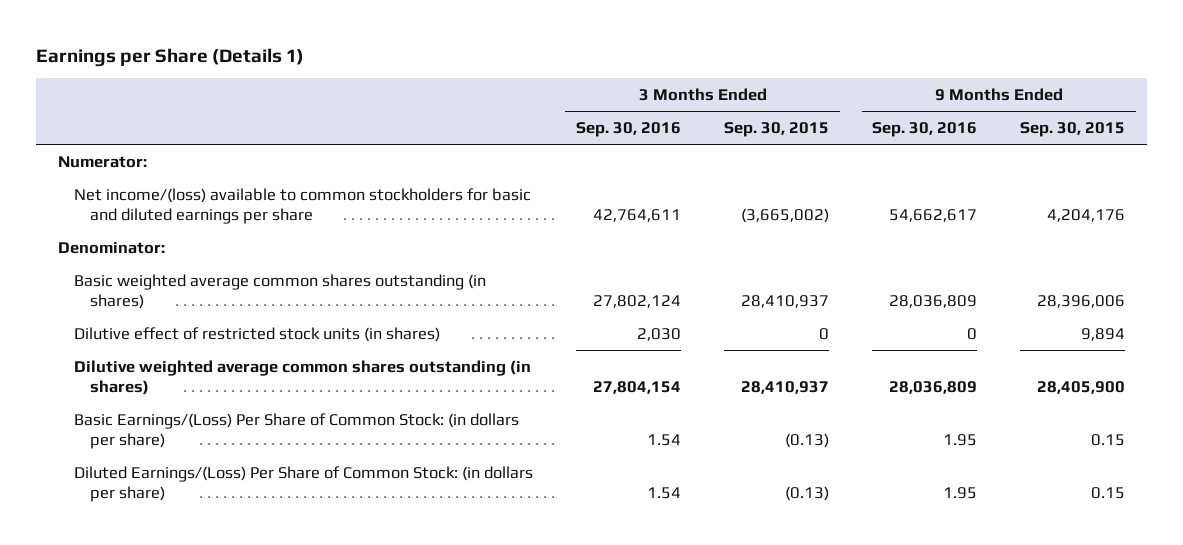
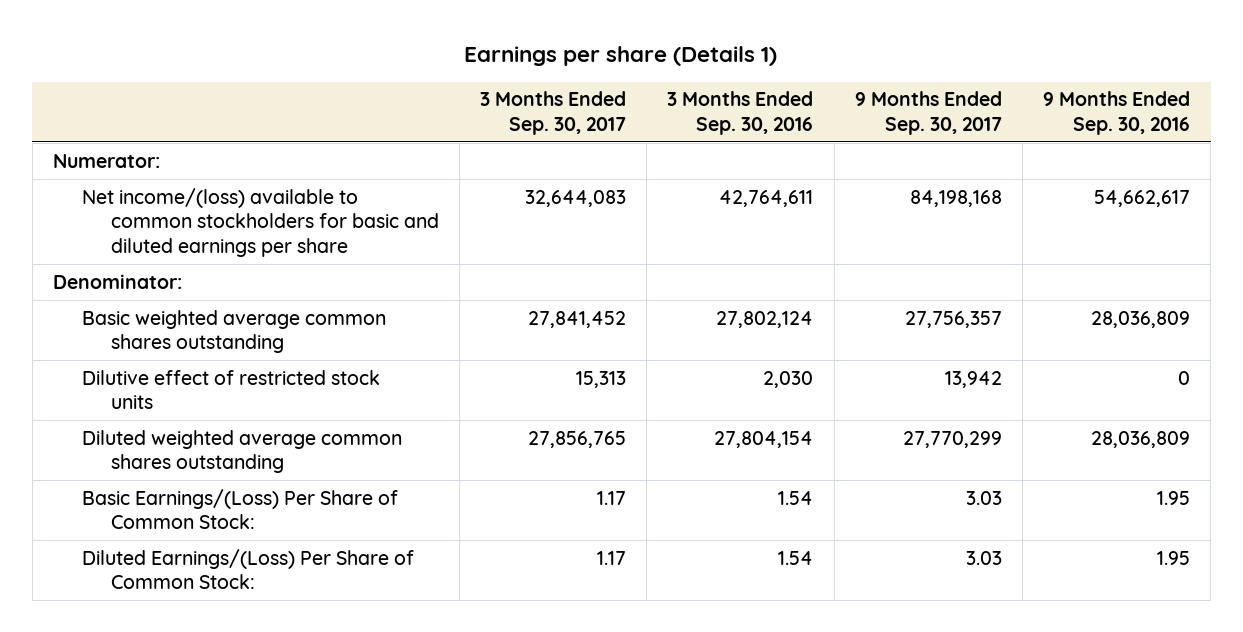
- Earnings per Share (Details 1)
+ Earnings per share (Details 1)
- | 3 Months Ended Sep. 30, 2016 | 3 Months Ended Sep. 30, 2015 | 9 Months Ended Sep. 30, 2016 | 9 Months Ended Sep. 30, 2015
+ | 3 Months Ended Sep. 30, 2017 | 3 Months Ended Sep. 30, 2016 | 9 Months Ended Sep. 30, 2017 | 9 Months Ended Sep. 30, 2016
- Basic weighted average common shares outstanding (in shares) | 27,802,124 | 28,410,937 | 28,036,809 | 28,396,006
- Dilutive effect of restricted stock units (in shares) | 2,030 | 0 | 0 | 9,894
- Dilutive weighted average common shares outstanding (in shares) | 27,804,154 | 28,410,937 | 28,036,809 | 28,405,900
- Basic Earnings/(Loss) Per Share of Common Stock: (in dollars per share) | 1.54 | (0.13) | 1.95 | 0.15
- Diluted Earnings/(Loss) Per Share of Common Stock: (in dollars per share) | 1.54 | (0.13) | 1.95 | 0.15
+ Basic weighted average common shares outstanding | 27,841,452 | 27,802,124 | 27,756,357 | 28,036,809
+ Dilutive effect of restricted stock units | 15,313 | 2,030 | 13,942 | 0
+ Diluted weighted average common shares outstanding | 27,856,765 | 27,804,154 | 27,770,299 | 28,036,809
+ Basic Earnings/(Loss) Per Share of Common Stock: | 1.17 | 1.54 | 3.03 | 1.95
+ Diluted Earnings/(Loss) Per Share of Common Stock: | 1.17 | 1.54 | 3.03 | 1.95

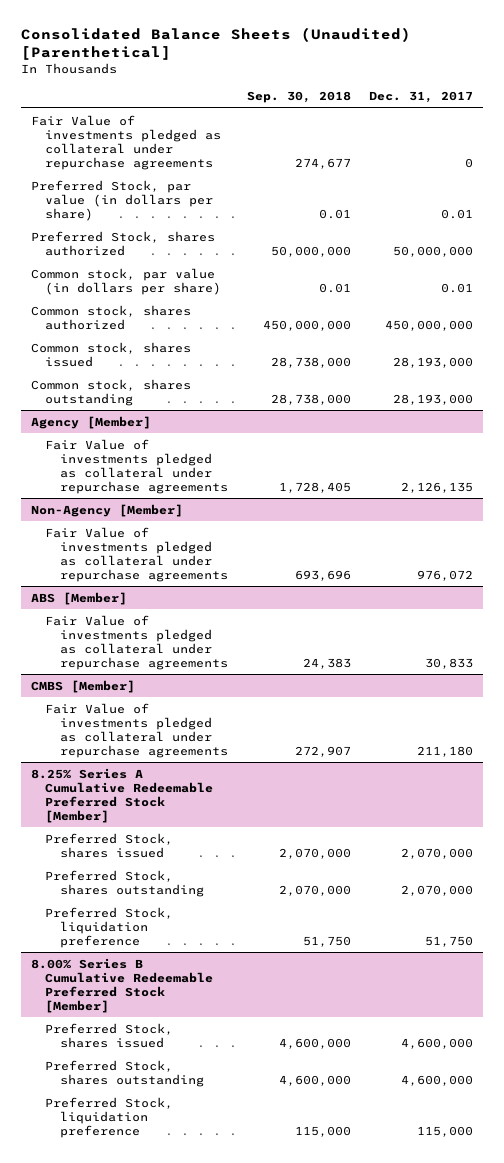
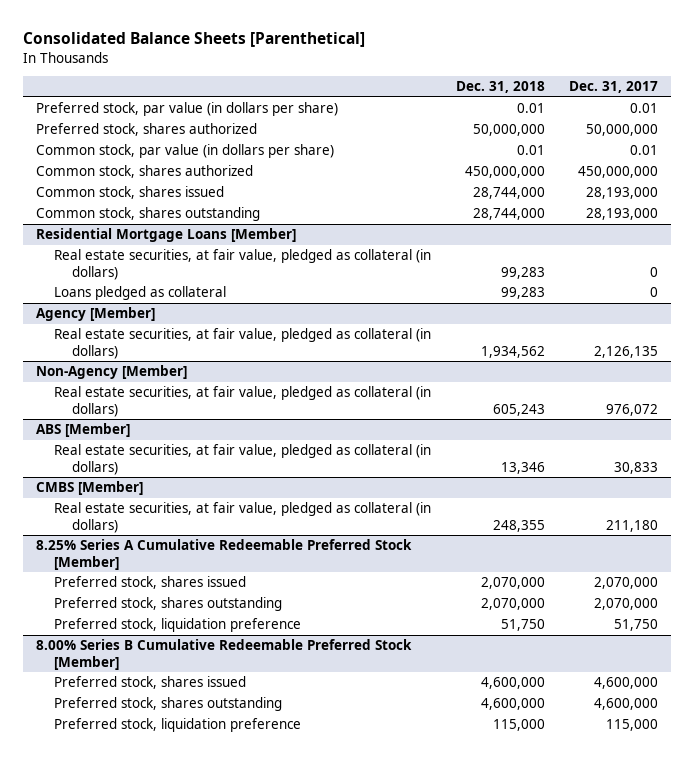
- Consolidated Balance Sheets (Unaudited) [Parenthetical]
+ Consolidated Balance Sheets [Parenthetical]
- | Sep. 30, 2018 | Dec. 31, 2017
+ | Dec. 31, 2018 | Dec. 31, 2017
- Fair Value of investments pledged as collateral under repurchase agreements | 274,677 | 0
- Preferred Stock, par value (in dollars per share) | 0.01 | 0.01
- Preferred Stock, shares authorized | 50,000,000 | 50,000,000
+ Preferred stock, par value (in dollars per share) | 0.01 | 0.01
+ Preferred stock, shares authorized | 50,000,000 | 50,000,000
+ Residential Mortgage Loans [Member]
+ Real estate securities, at fair value, pledged as collateral (in dollars) | 99,283 | 0
+ Loans pledged as collateral | 99,283 | 0
@ Agency [Member]
- Fair Value of investments pledged as collateral under repurchase agreements | 1,728,405 | 2,126,135
+ Real estate securities, at fair value, pledged as collateral (in dollars) | 1,934,562 | 2,126,135
@ Non-Agency [Member]
- Fair Value of investments pledged as collateral under repurchase agreements | 693,696 | 976,072
+ Real estate securities, at fair value, pledged as collateral (in dollars) | 605,243 | 976,072
@ ABS [Member]
- Fair Value of investments pledged as collateral under repurchase agreements | 24,383 | 30,833
+ Real estate securities, at fair value, pledged as collateral (in dollars) | 13,346 | 30,833
@ CMBS [Member]
- Fair Value of investments pledged as collateral under repurchase agreements | 272,907 | 211,180
+ Real estate securities, at fair value, pledged as collateral (in dollars) | 248,355 | 211,180
@ 8.25% Series A Cumulative Redeemable Preferred Stock [Member]
- Preferred Stock, shares issued | 2,070,000 | 2,070,000
- Preferred Stock, shares outstanding | 2,070,000 | 2,070,000
- Preferred Stock, liquidation preference | 51,750 | 51,750
+ Preferred stock, shares issued | 2,070,000 | 2,070,000
+ Preferred stock, shares outstanding | 2,070,000 | 2,070,000
+ Preferred stock, liquidation preference | 51,750 | 51,750
@ 8.00% Series B Cumulative Redeemable Preferred Stock [Member]
- Preferred Stock, shares issued | 4,600,000 | 4,600,000
- Preferred Stock, shares outstanding | 4,600,000 | 4,600,000
- Preferred Stock, liquidation preference | 115,000 | 115,000
+ Preferred stock, shares issued | 4,600,000 | 4,600,000
+ Preferred stock, shares outstanding | 4,600,000 | 4,600,000
+ Preferred stock, liquidation preference | 115,000 | 115,000

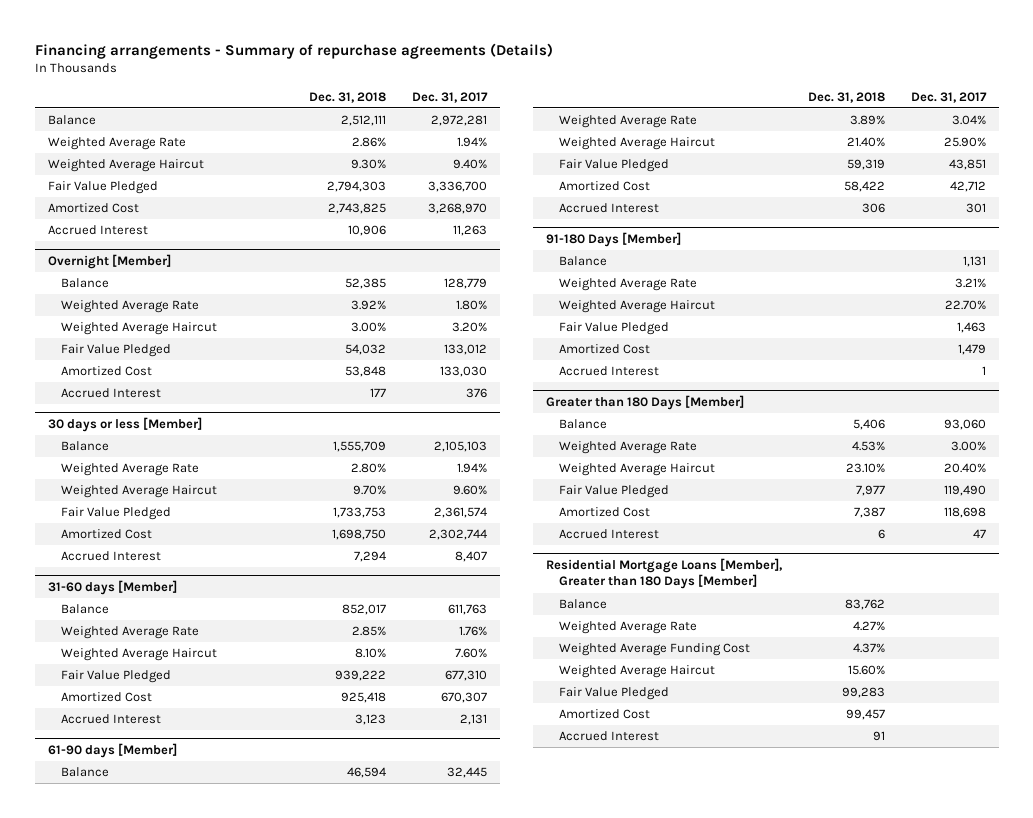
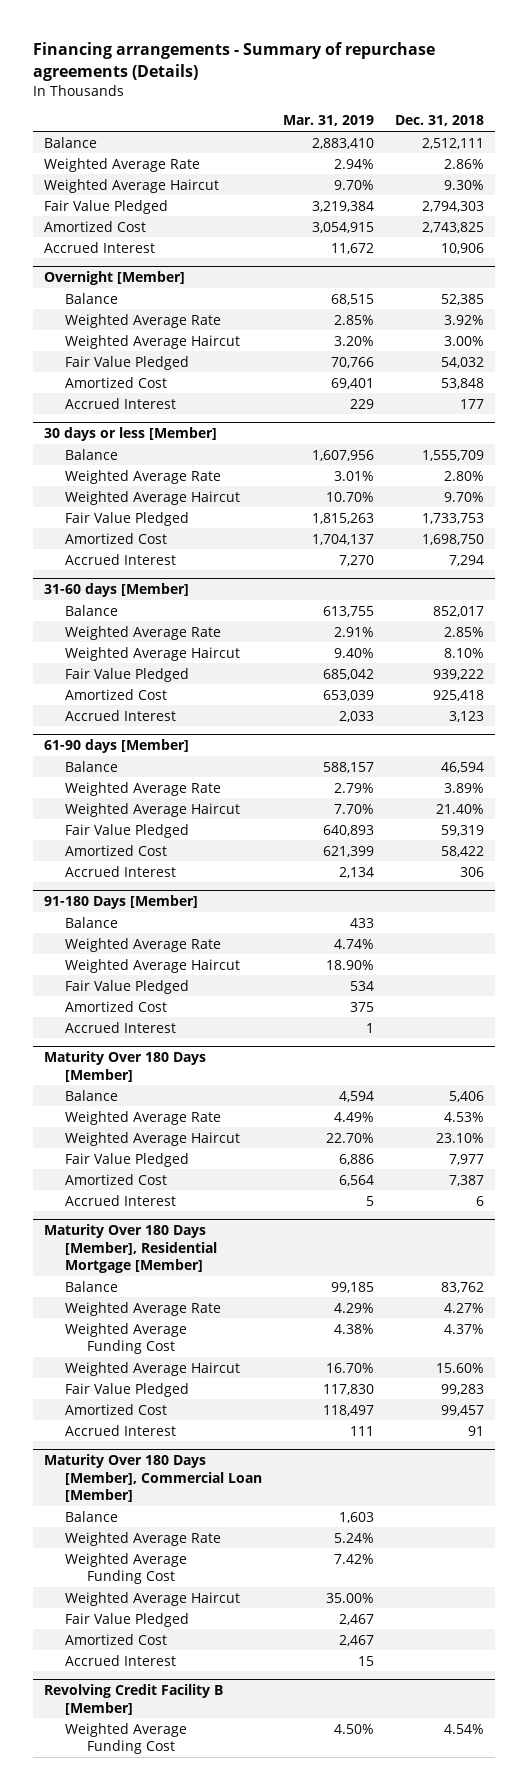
- | Dec. 31, 2018 | Dec. 31, 2017
+ | Mar. 31, 2019 | Dec. 31, 2018
- Greater than 180 Days [Member]
+ Maturity Over 180 Days [Member]
- Residential Mortgage Loans [Member], Greater than 180 Days [Member]
+ Maturity Over 180 Days [Member], Residential Mortgage [Member]
+ Maturity Over 180 Days [Member], Commercial Loan [Member]
+ Balance | 1,603 |
+ Weighted Average Rate | 5.24% |
+ Weighted Average Funding Cost | 7.42% |
+ Weighted Average Haircut | 35.00% |
+ Fair Value Pledged | 2,467 |
+ Amortized Cost | 2,467 |
+ Accrued Interest | 15 |
+ Revolving Credit Facility B [Member]
+ Weighted Average Funding Cost | 4.50% | 4.54%

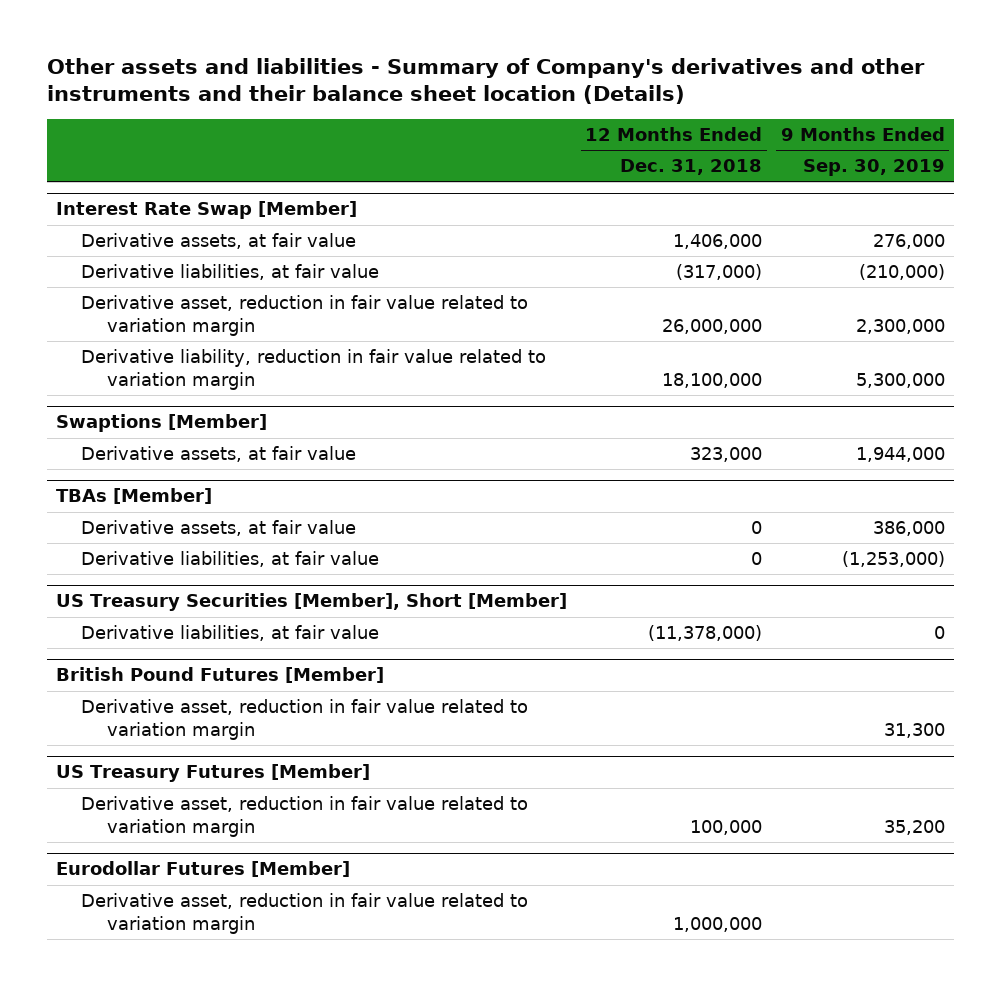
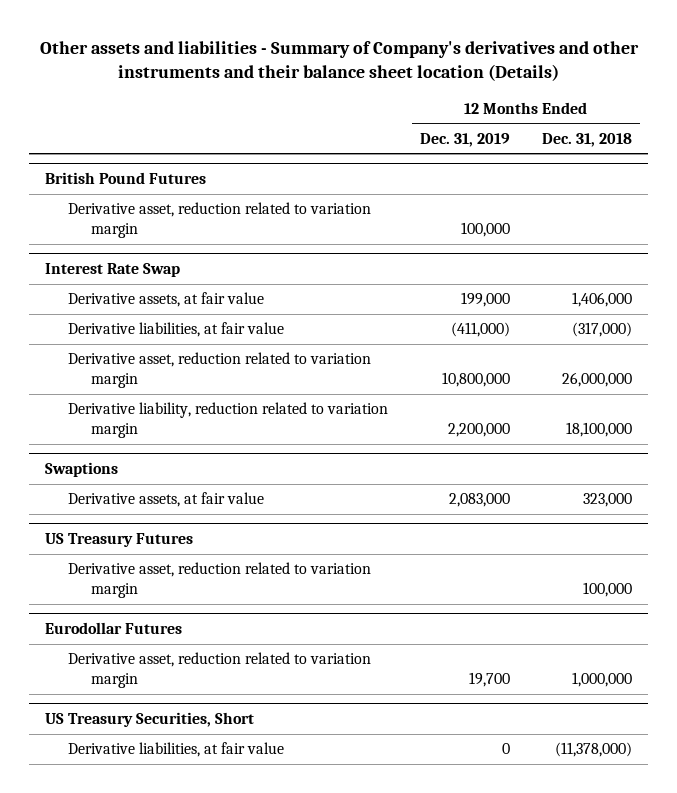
- | 12 Months Ended Dec. 31, 2018 | 9 Months Ended Sep. 30, 2019
+ | 12 Months Ended Dec. 31, 2019 | 12 Months Ended Dec. 31, 2018
- Interest Rate Swap [Member]
+ British Pound Futures
+ Derivative asset, reduction related to variation margin | 100,000 |
+ Interest Rate Swap
- Derivative asset, reduction in fair value related to variation margin | 26,000,000 | 2,300,000
- Derivative liability, reduction in fair value related to variation margin | 18,100,000 | 5,300,000
- Swaptions [Member]
+ Derivative asset, reduction related to variation margin | 10,800,000 | 26,000,000
+ Derivative liability, reduction related to variation margin | 2,200,000 | 18,100,000
+ Swaptions
- TBAs [Member]
- Derivative assets, at fair value | 0 | 386,000
- Derivative liabilities, at fair value | 0 | (1,253,000)
- US Treasury Securities [Member], Short [Member]
+ US Treasury Futures
+ Derivative asset, reduction related to variation margin | | 100,000
+ Eurodollar Futures
+ Derivative asset, reduction related to variation margin | 19,700 | 1,000,000
+ US Treasury Securities, Short
- British Pound Futures [Member]
- Derivative asset, reduction in fair value related to variation margin | | 31,300
- US Treasury Futures [Member]
- Derivative asset, reduction in fair value related to variation margin | 100,000 | 35,200
- Eurodollar Futures [Member]
- Derivative asset, reduction in fair value related to variation margin | 1,000,000 |

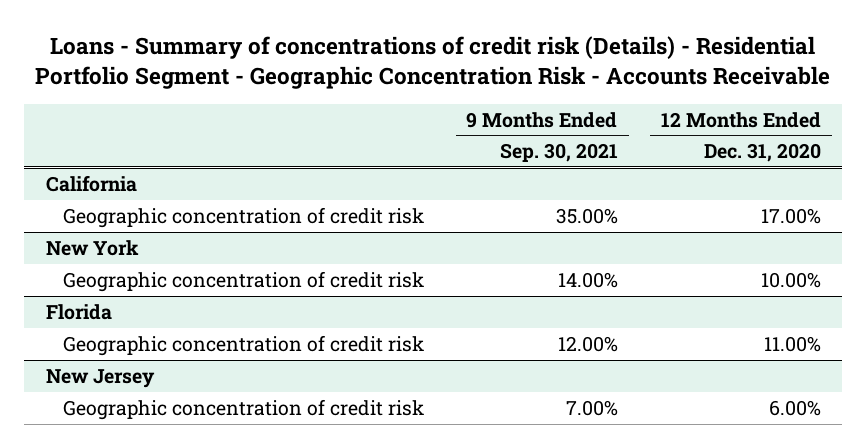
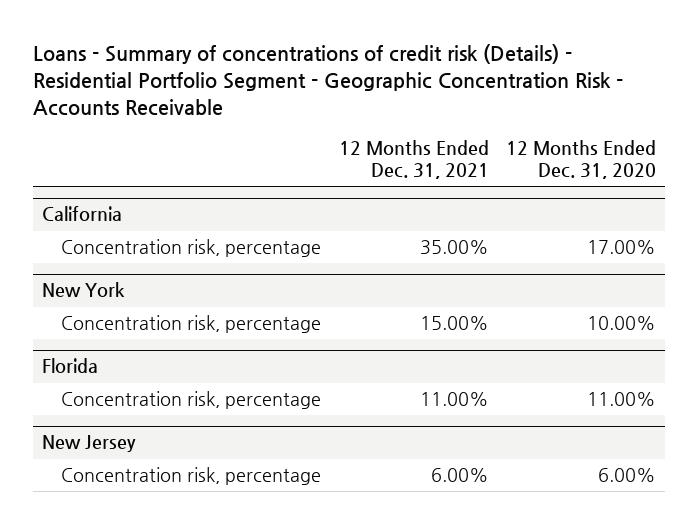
- | 9 Months Ended Sep. 30, 2021 | 12 Months Ended Dec. 31, 2020
+ | 12 Months Ended Dec. 31, 2021 | 12 Months Ended Dec. 31, 2020
@ California
- Geographic concentration of credit risk | 35.00% | 17.00%
+ Concentration risk, percentage | 35.00% | 17.00%
@ New York
- Geographic concentration of credit risk | 14.00% | 10.00%
+ Concentration risk, percentage | 15.00% | 10.00%
@ Florida
- Geographic concentration of credit risk | 12.00% | 11.00%
+ Concentration risk, percentage | 11.00% | 11.00%
@ New Jersey
- Geographic concentration of credit risk | 7.00% | 6.00%
+ Concentration risk, percentage | 6.00% | 6.00%

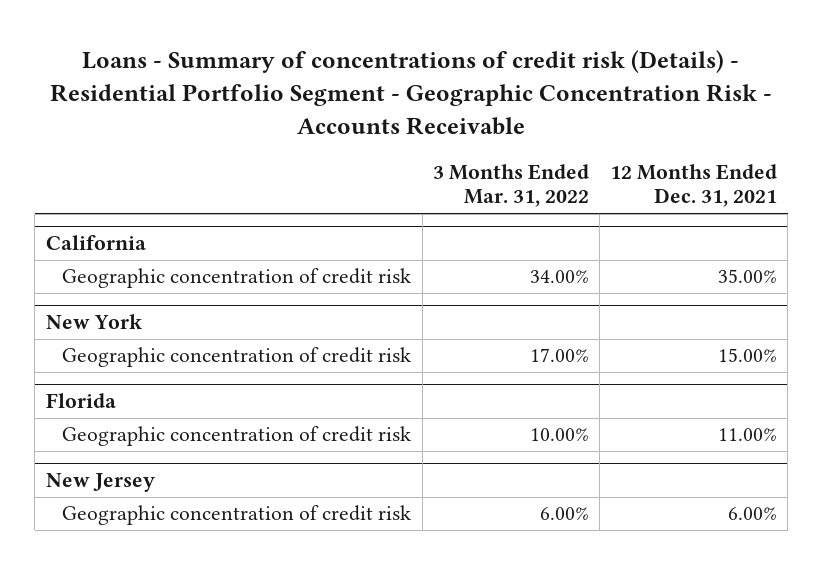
- | 12 Months Ended Dec. 31, 2021 | 12 Months Ended Dec. 31, 2020
+ | 3 Months Ended Mar. 31, 2022 | 12 Months Ended Dec. 31, 2021
@ California
- Concentration risk, percentage | 35.00% | 17.00%
+ Geographic concentration of credit risk | 34.00% | 35.00%
@ New York
- Concentration risk, percentage | 15.00% | 10.00%
+ Geographic concentration of credit risk | 17.00% | 15.00%
@ Florida
- Concentration risk, percentage | 11.00% | 11.00%
+ Geographic concentration of credit risk | 10.00% | 11.00%
@ New Jersey
- Concentration risk, percentage | 6.00% | 6.00%
+ Geographic concentration of credit risk | 6.00% | 6.00%

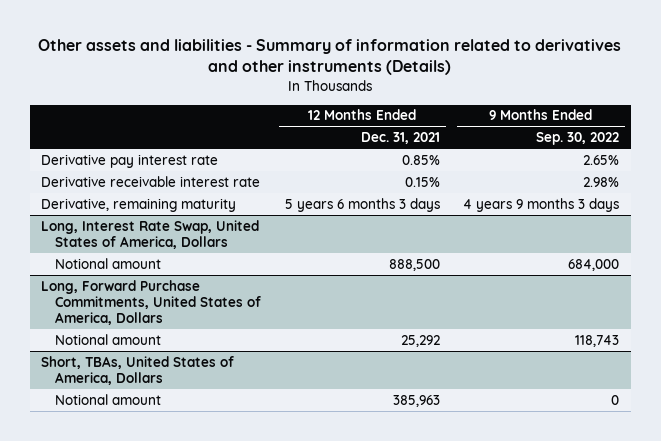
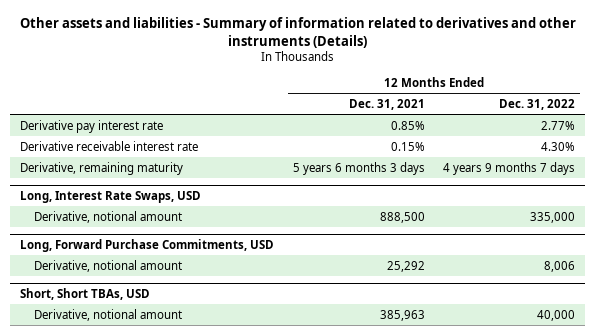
- | 12 Months Ended Dec. 31, 2021 | 9 Months Ended Sep. 30, 2022
+ | 12 Months Ended Dec. 31, 2021 | 12 Months Ended Dec. 31, 2022
- Long, Interest Rate Swap, United States of America, Dollars
- Notional amount | 888,500 | 684,000
- Long, Forward Purchase Commitments, United States of America, Dollars
- Notional amount | 25,292 | 118,743
- Short, TBAs, United States of America, Dollars
- Notional amount | 385,963 | 0
+ Long, Interest Rate Swaps, USD
+ Derivative, notional amount | 888,500 | 335,000
+ Long, Forward Purchase Commitments, USD
+ Derivative, notional amount | 25,292 | 8,006
+ Short, Short TBAs, USD
+ Derivative, notional amount | 385,963 | 40,000

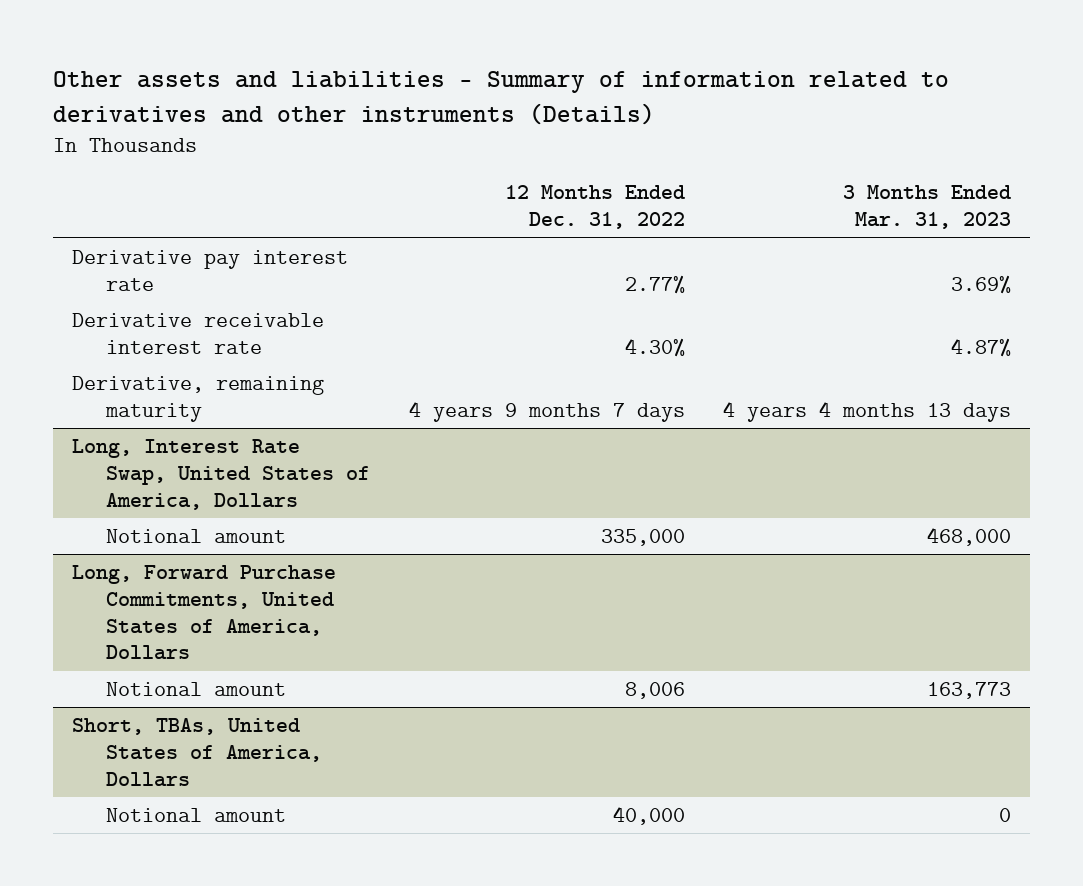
- | 12 Months Ended Dec. 31, 2021 | 12 Months Ended Dec. 31, 2022
+ | 12 Months Ended Dec. 31, 2022 | 3 Months Ended Mar. 31, 2023
- Long, Interest Rate Swaps, USD
- Derivative, notional amount | 888,500 | 335,000
- Long, Forward Purchase Commitments, USD
- Derivative, notional amount | 25,292 | 8,006
- Short, Short TBAs, USD
- Derivative, notional amount | 385,963 | 40,000
+ Long, Interest Rate Swap, United States of America, Dollars
+ Notional amount | 335,000 | 468,000
+ Long, Forward Purchase Commitments, United States of America, Dollars
+ Notional amount | 8,006 | 163,773
+ Short, TBAs, United States of America, Dollars
+ Notional amount | 40,000 | 0

